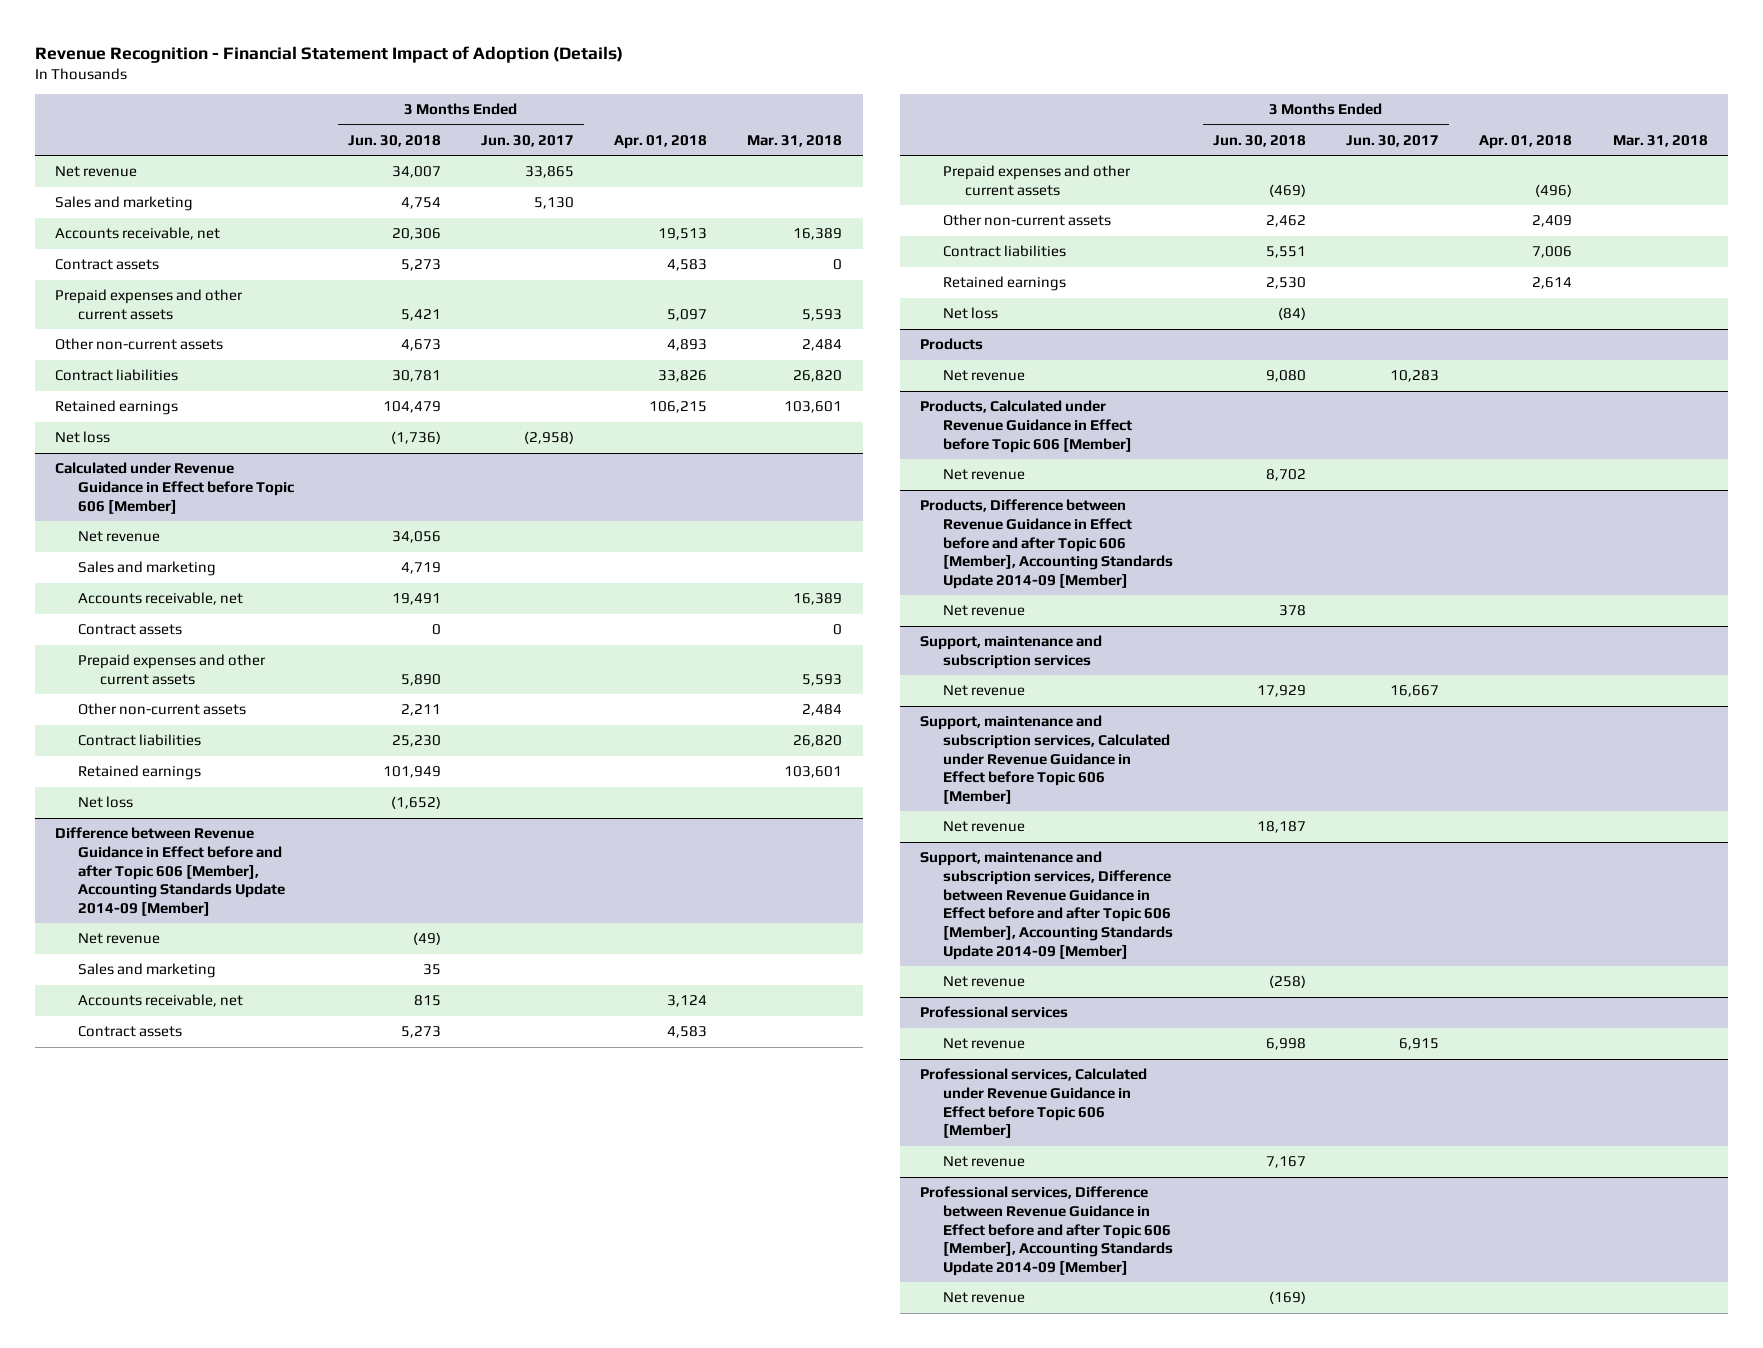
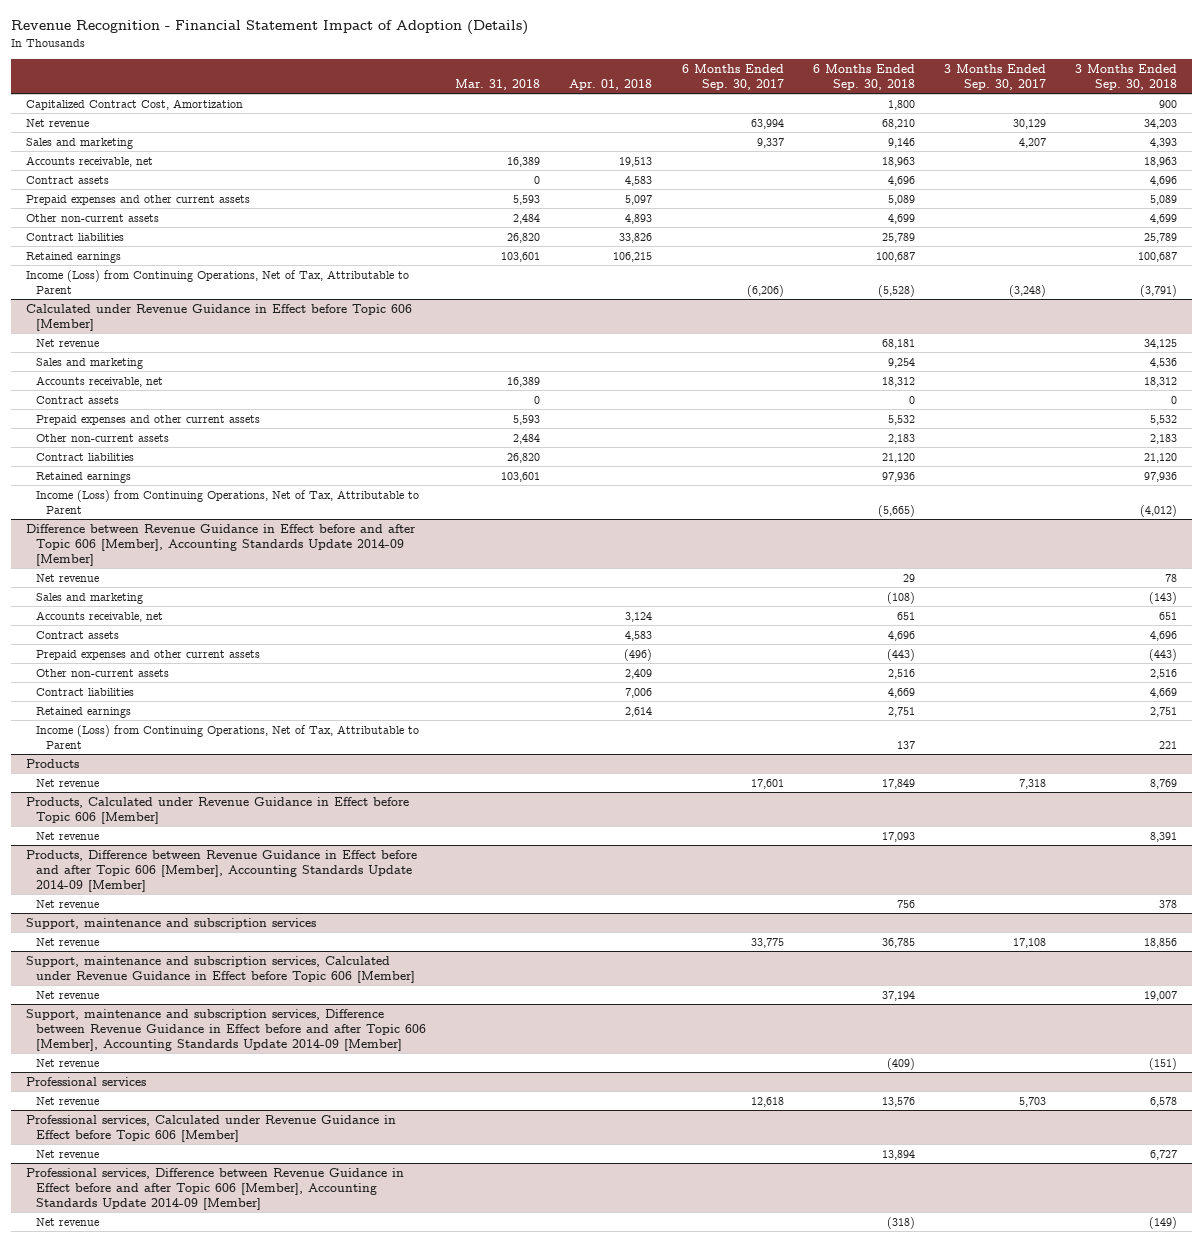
- | 3 Months Ended Jun. 30, 2018 | 3 Months Ended Jun. 30, 2017 | Apr. 01, 2018 | Mar. 31, 2018
+ | Mar. 31, 2018 | Apr. 01, 2018 | 6 Months Ended Sep. 30, 2017 | 6 Months Ended Sep. 30, 2018 | 3 Months Ended Sep. 30, 2017 | 3 Months Ended Sep. 30, 2018
+ Capitalized Contract Cost, Amortization | | | | 1,800 | | 900
- Net loss | (1,736) | (2,958) | |
+ Income (Loss) from Continuing Operations, Net of Tax, Attributable to Parent | | | (6,206) | (5,528) | (3,248) | (3,791)
@ Calculated under Revenue Guidance in Effect before Topic 606 [Member]
- Net loss | (1,652) | | |
+ Income (Loss) from Continuing Operations, Net of Tax, Attributable to Parent | | | | (5,665) | | (4,012)
@ Difference between Revenue Guidance in Effect before and after Topic 606 [Member], Accounting Standards Update 2014-09 [Member]
- Net loss | (84) | | |
+ Income (Loss) from Continuing Operations, Net of Tax, Attributable to Parent | | | | 137 | | 221

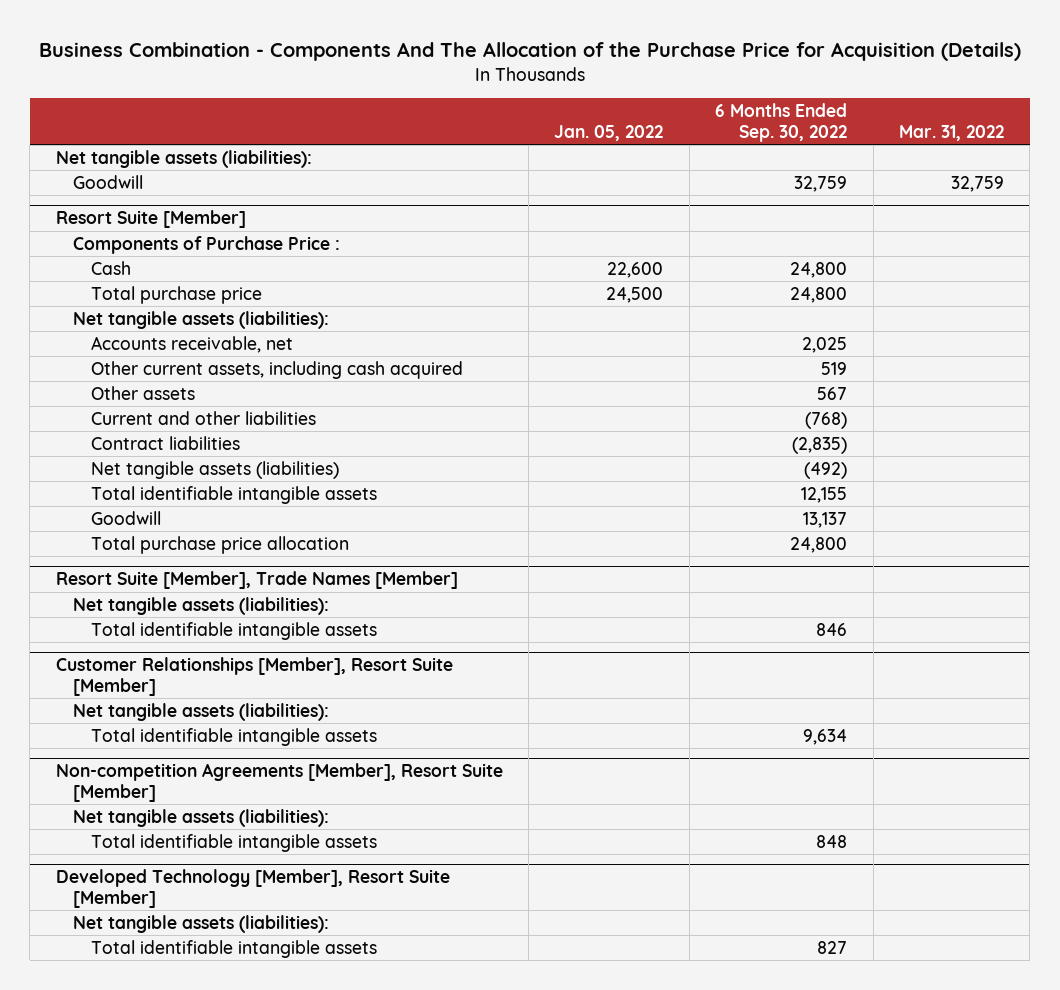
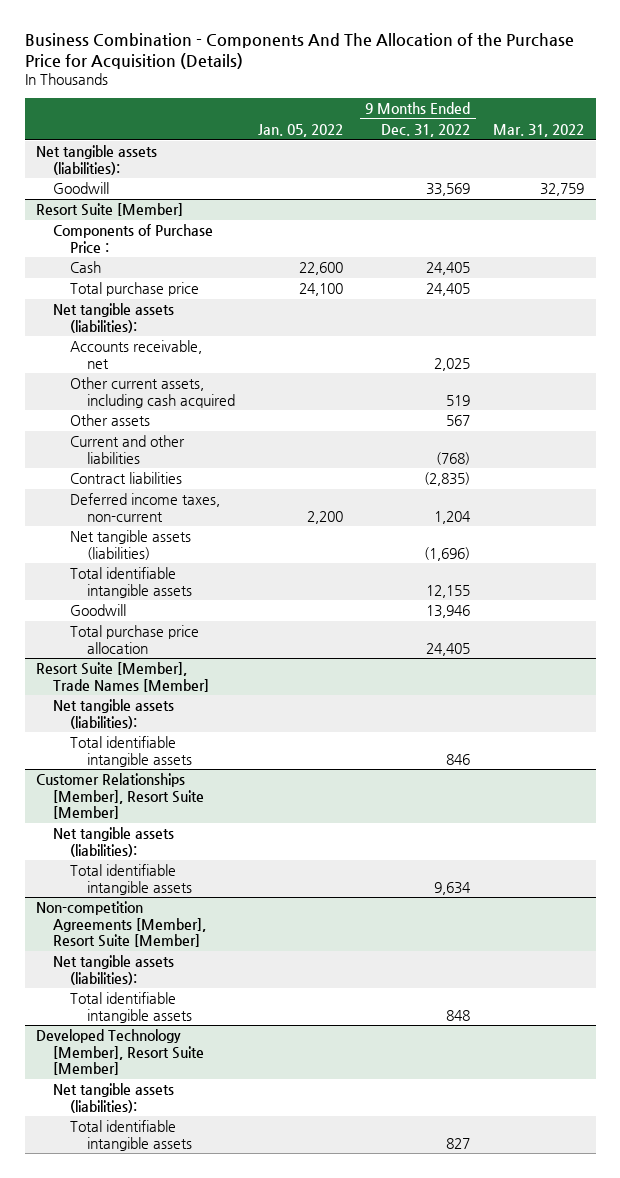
- | Jan. 05, 2022 | 6 Months Ended Sep. 30, 2022 | Mar. 31, 2022
+ | Jan. 05, 2022 | 9 Months Ended Dec. 31, 2022 | Mar. 31, 2022
@ Resort Suite [Member]
- Total purchase price | 24,500 | 24,800 |
+ Total purchase price | 24,100 | 24,405 |
+ Deferred income taxes, non-current | 2,200 | 1,204 |

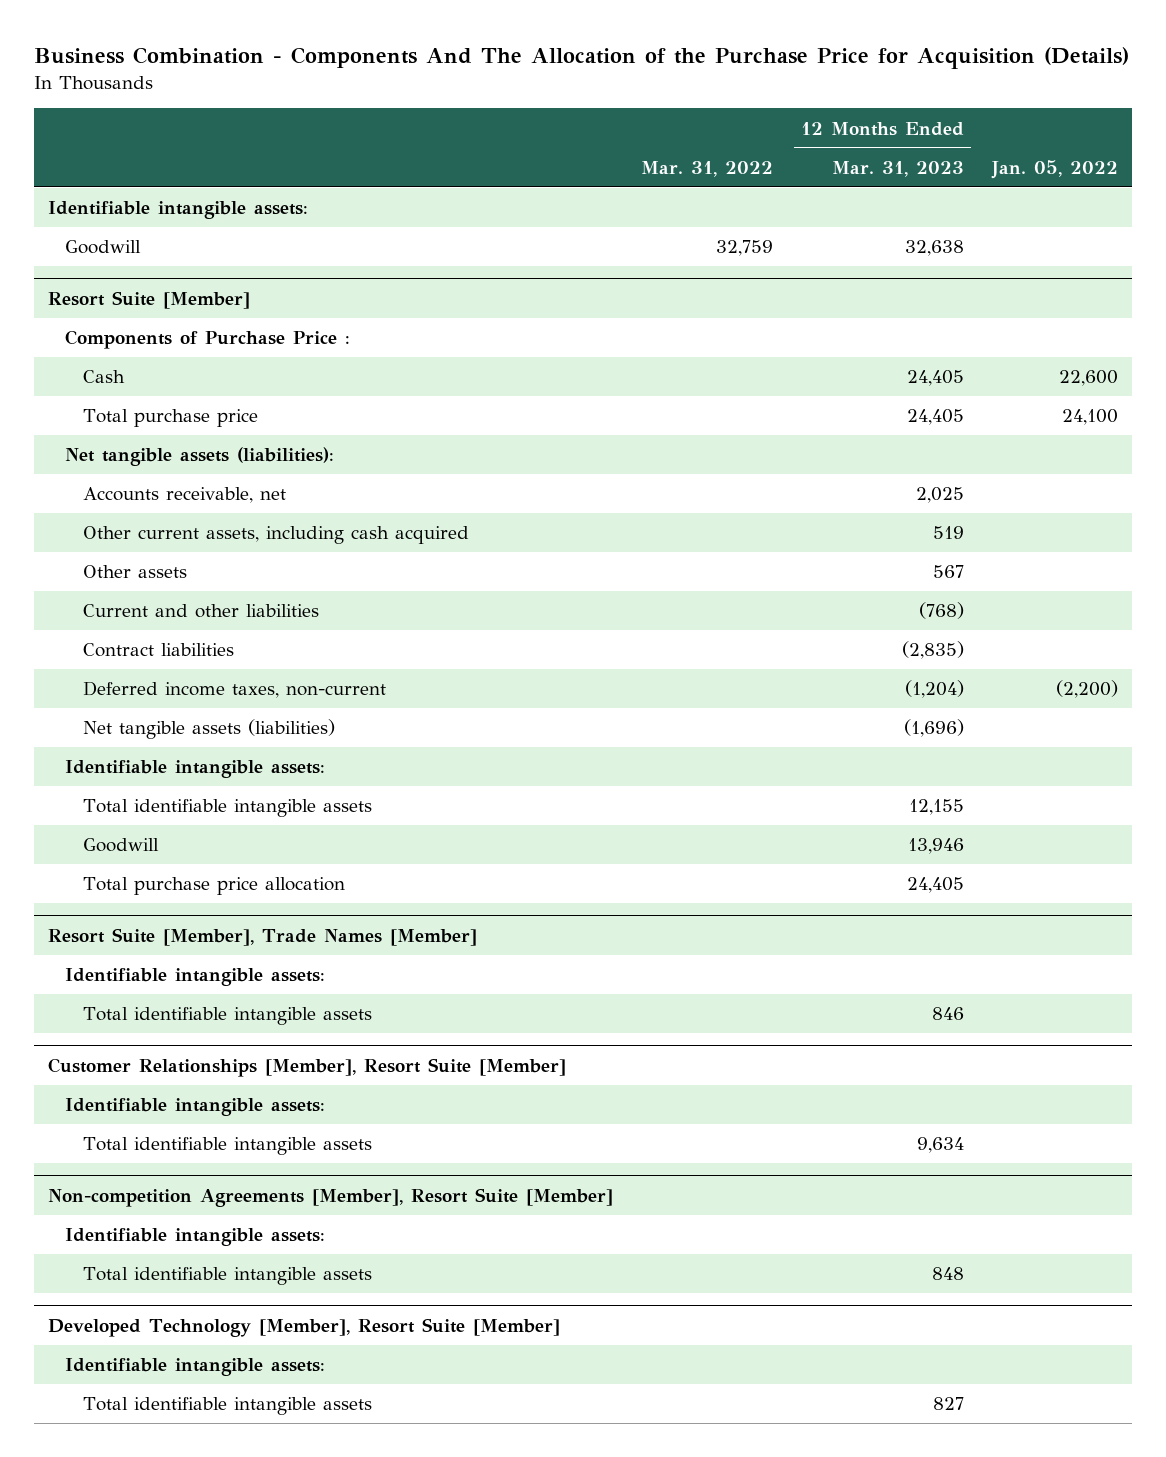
- | Jan. 05, 2022 | 9 Months Ended Dec. 31, 2022 | Mar. 31, 2022
+ | Mar. 31, 2022 | 12 Months Ended Mar. 31, 2023 | Jan. 05, 2022
- Net tangible assets (liabilities):
+ Identifiable intangible assets:
@ Resort Suite [Member]
- Deferred income taxes, non-current | 2,200 | 1,204 |
+ Deferred income taxes, non-current | | (1,204) | (2,200)
+ Identifiable intangible assets:
@ Resort Suite [Member], Trade Names [Member]
- Net tangible assets (liabilities):
+ Identifiable intangible assets:
@ Customer Relationships [Member], Resort Suite [Member]
- Net tangible assets (liabilities):
+ Identifiable intangible assets:
@ Non-competition Agreements [Member], Resort Suite [Member]
- Net tangible assets (liabilities):
+ Identifiable intangible assets:
@ Developed Technology [Member], Resort Suite [Member]
- Net tangible assets (liabilities):
+ Identifiable intangible assets:

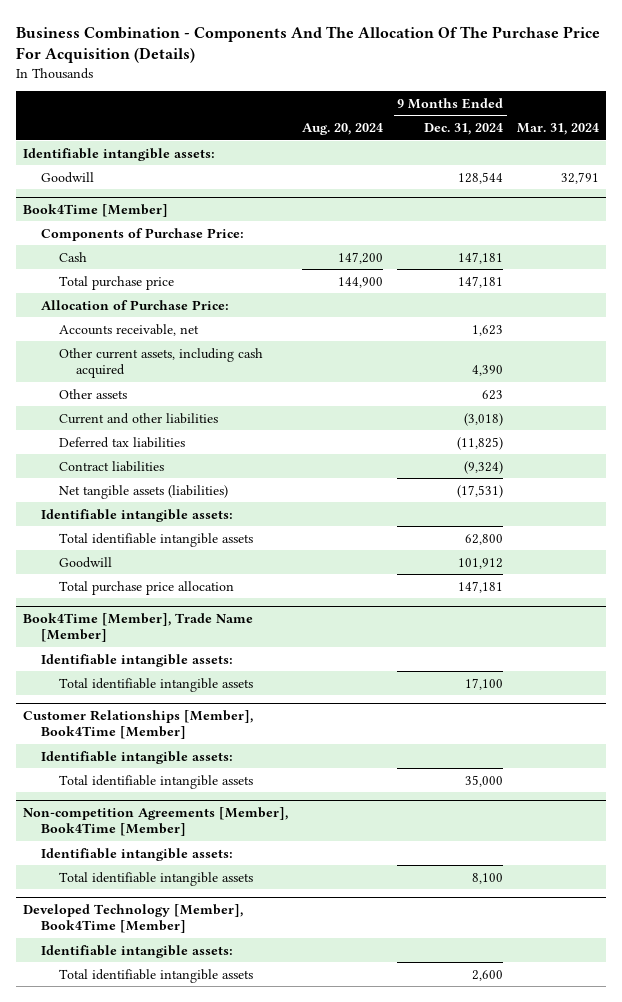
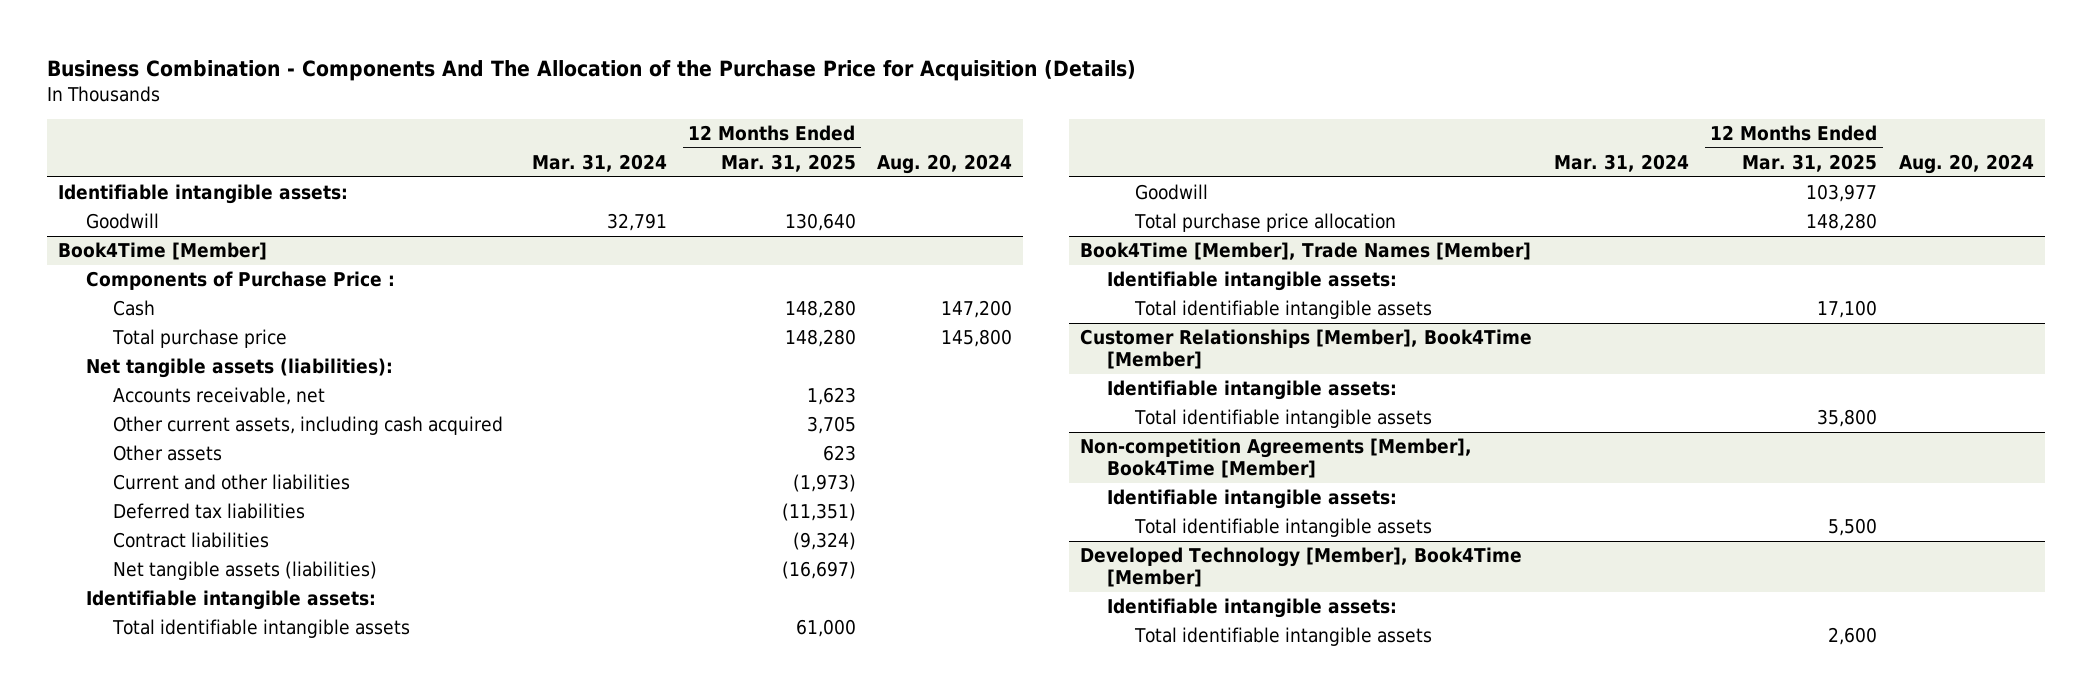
- Business Combination - Components And The Allocation Of The Purchase Price For Acquisition (Details)
+ Business Combination - Components And The Allocation of the Purchase Price for Acquisition (Details)
- | Aug. 20, 2024 | 9 Months Ended Dec. 31, 2024 | Mar. 31, 2024
+ | Mar. 31, 2024 | 12 Months Ended Mar. 31, 2025 | Aug. 20, 2024
@ Book4Time [Member]
- Components of Purchase Price:
+ Components of Purchase Price :
- Total purchase price | 144,900 | 147,181 |
- Allocation of Purchase Price:
+ Total purchase price | | 148,280 | 145,800
+ Net tangible assets (liabilities):
- Book4Time [Member], Trade Name [Member]
+ Book4Time [Member], Trade Names [Member]

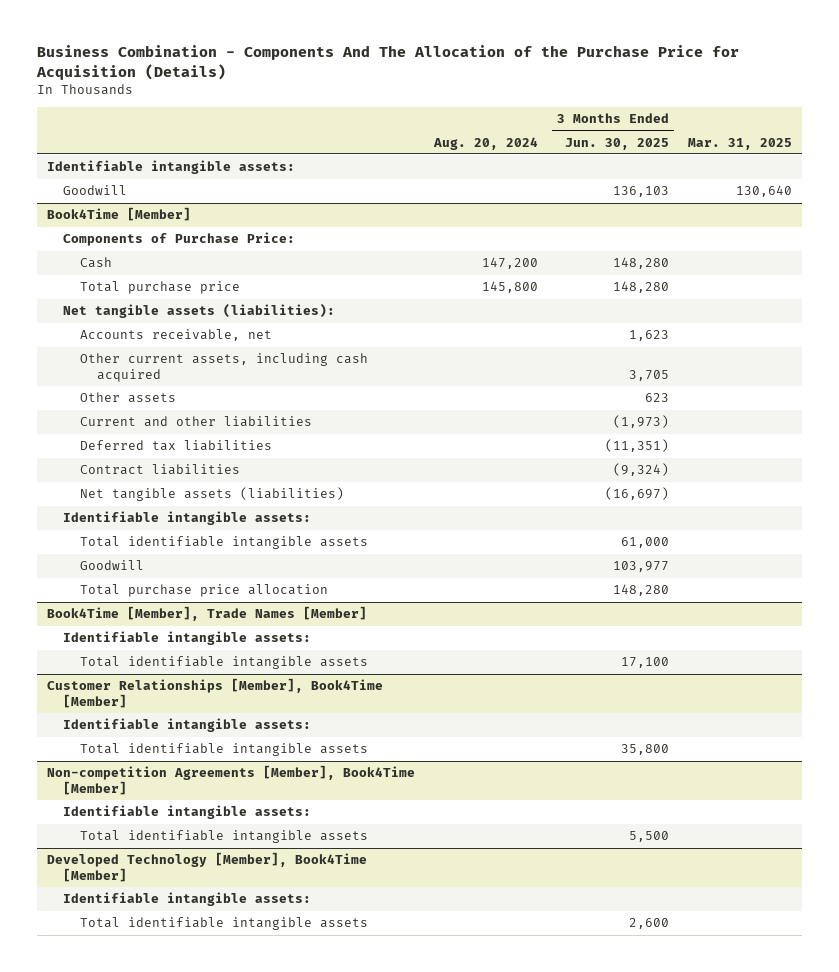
- | Mar. 31, 2024 | 12 Months Ended Mar. 31, 2025 | Aug. 20, 2024
+ | Aug. 20, 2024 | 3 Months Ended Jun. 30, 2025 | Mar. 31, 2025
@ Book4Time [Member]
- Components of Purchase Price :
+ Components of Purchase Price:

